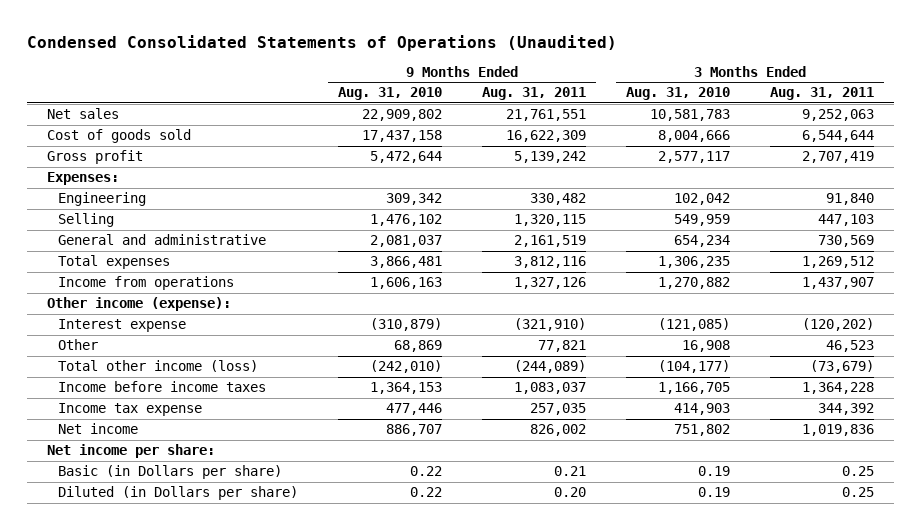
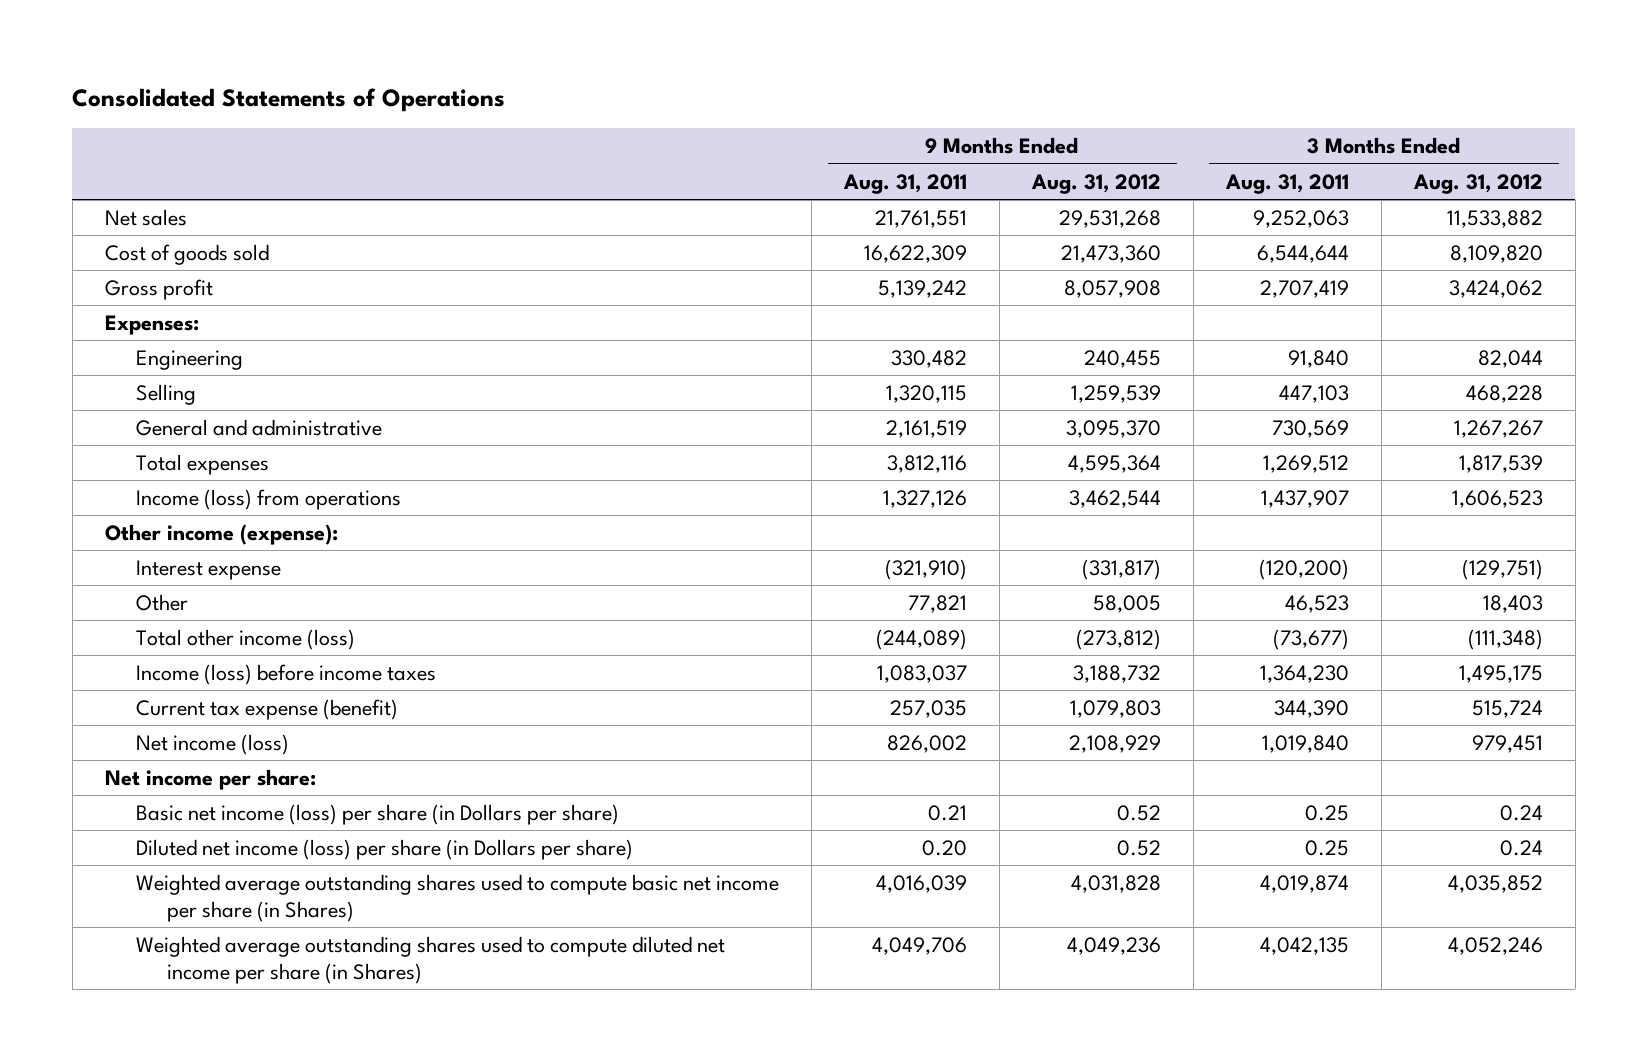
- Condensed Consolidated Statements of Operations (Unaudited)
+ Consolidated Statements of Operations
- | 9 Months Ended Aug. 31, 2010 | 9 Months Ended Aug. 31, 2011 | 3 Months Ended Aug. 31, 2010 | 3 Months Ended Aug. 31, 2011
+ | 9 Months Ended Aug. 31, 2011 | 9 Months Ended Aug. 31, 2012 | 3 Months Ended Aug. 31, 2011 | 3 Months Ended Aug. 31, 2012
- Income from operations | 1,606,163 | 1,327,126 | 1,270,882 | 1,437,907
+ Income (loss) from operations | 1,327,126 | 3,462,544 | 1,437,907 | 1,606,523
- Interest expense | (310,879) | (321,910) | (121,085) | (120,202)
+ Interest expense | (321,910) | (331,817) | (120,200) | (129,751)
- Total other income (loss) | (242,010) | (244,089) | (104,177) | (73,679)
- Income before income taxes | 1,364,153 | 1,083,037 | 1,166,705 | 1,364,228
- Income tax expense | 477,446 | 257,035 | 414,903 | 344,392
- Net income | 886,707 | 826,002 | 751,802 | 1,019,836
+ Total other income (loss) | (244,089) | (273,812) | (73,677) | (111,348)
+ Income (loss) before income taxes | 1,083,037 | 3,188,732 | 1,364,230 | 1,495,175
+ Current tax expense (benefit) | 257,035 | 1,079,803 | 344,390 | 515,724
+ Net income (loss) | 826,002 | 2,108,929 | 1,019,840 | 979,451
- Basic (in Dollars per share) | 0.22 | 0.21 | 0.19 | 0.25
- Diluted (in Dollars per share) | 0.22 | 0.20 | 0.19 | 0.25
+ Basic net income (loss) per share (in Dollars per share) | 0.21 | 0.52 | 0.25 | 0.24
+ Diluted net income (loss) per share (in Dollars per share) | 0.20 | 0.52 | 0.25 | 0.24
+ Weighted average outstanding shares used to compute basic net income per share (in Shares) | 4,016,039 | 4,031,828 | 4,019,874 | 4,035,852
+ Weighted average outstanding shares used to compute diluted net income per share (in Shares) | 4,049,706 | 4,049,236 | 4,042,135 | 4,052,246

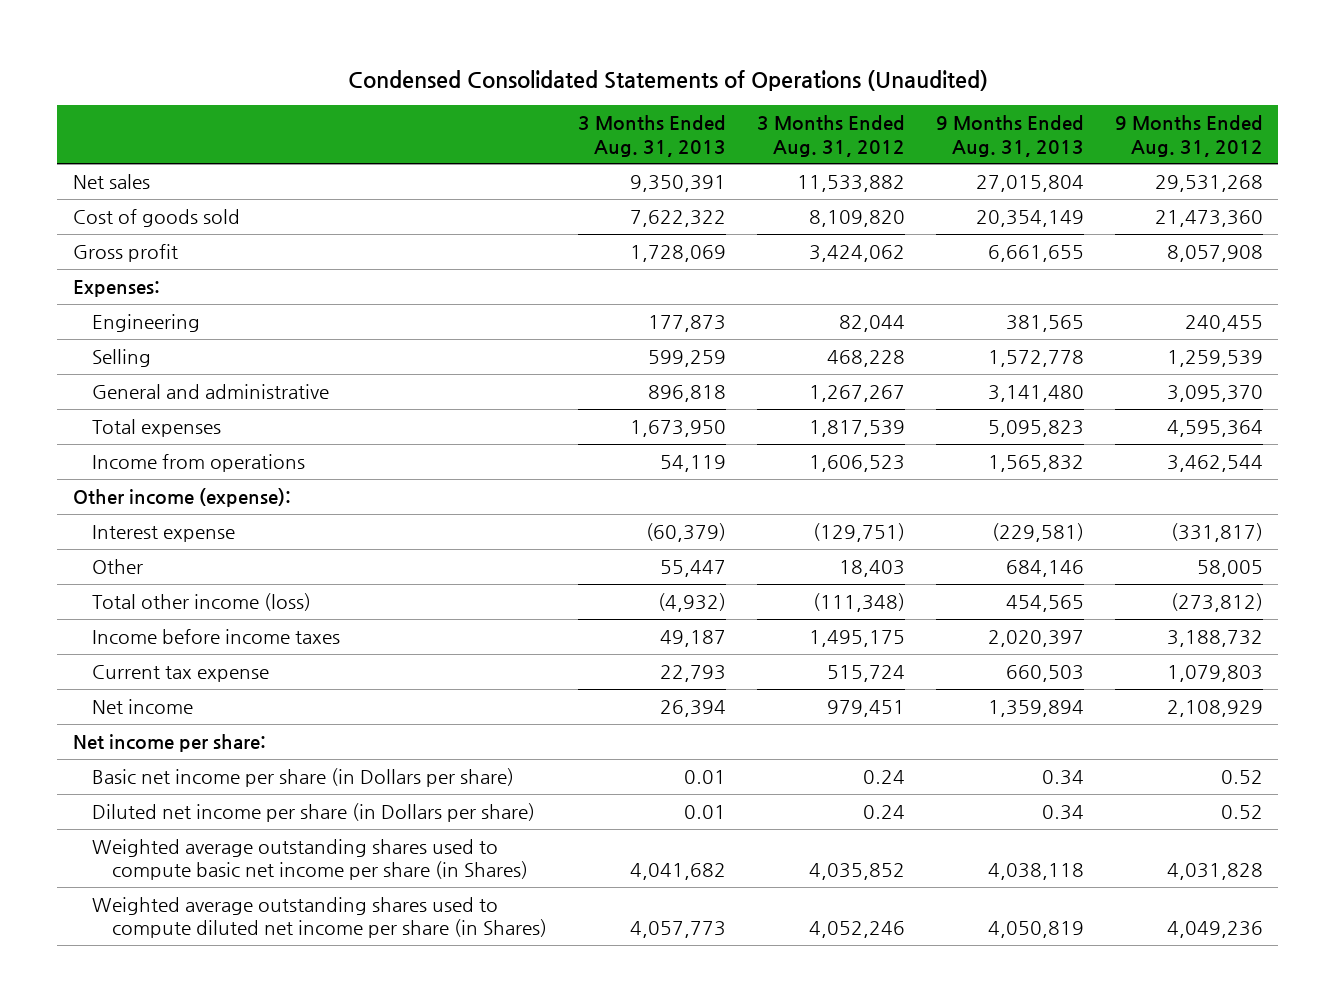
- Consolidated Statements of Operations
+ Condensed Consolidated Statements of Operations (Unaudited)
- | 9 Months Ended Aug. 31, 2011 | 9 Months Ended Aug. 31, 2012 | 3 Months Ended Aug. 31, 2011 | 3 Months Ended Aug. 31, 2012
+ | 3 Months Ended Aug. 31, 2013 | 3 Months Ended Aug. 31, 2012 | 9 Months Ended Aug. 31, 2013 | 9 Months Ended Aug. 31, 2012
- Income (loss) from operations | 1,327,126 | 3,462,544 | 1,437,907 | 1,606,523
+ Income from operations | 54,119 | 1,606,523 | 1,565,832 | 3,462,544
- Income (loss) before income taxes | 1,083,037 | 3,188,732 | 1,364,230 | 1,495,175
- Current tax expense (benefit) | 257,035 | 1,079,803 | 344,390 | 515,724
- Net income (loss) | 826,002 | 2,108,929 | 1,019,840 | 979,451
+ Income before income taxes | 49,187 | 1,495,175 | 2,020,397 | 3,188,732
+ Current tax expense | 22,793 | 515,724 | 660,503 | 1,079,803
+ Net income | 26,394 | 979,451 | 1,359,894 | 2,108,929
- Basic net income (loss) per share (in Dollars per share) | 0.21 | 0.52 | 0.25 | 0.24
- Diluted net income (loss) per share (in Dollars per share) | 0.20 | 0.52 | 0.25 | 0.24
+ Basic net income per share (in Dollars per share) | 0.01 | 0.24 | 0.34 | 0.52
+ Diluted net income per share (in Dollars per share) | 0.01 | 0.24 | 0.34 | 0.52

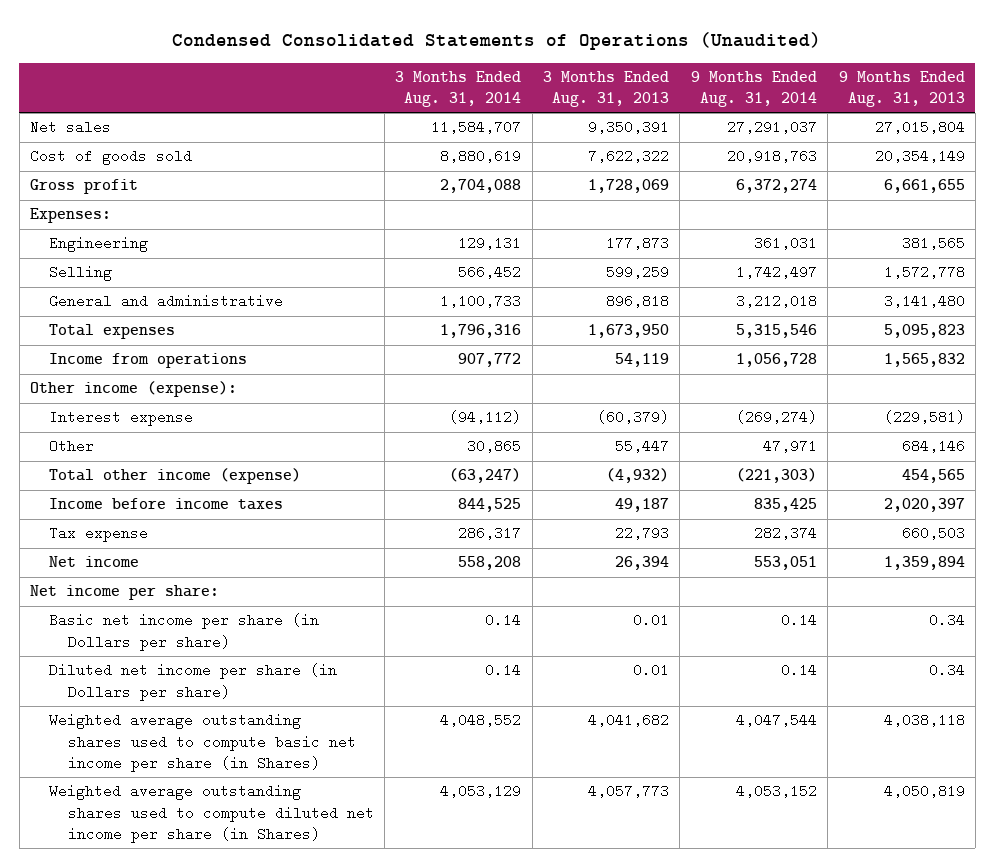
- | 3 Months Ended Aug. 31, 2013 | 3 Months Ended Aug. 31, 2012 | 9 Months Ended Aug. 31, 2013 | 9 Months Ended Aug. 31, 2012
+ | 3 Months Ended Aug. 31, 2014 | 3 Months Ended Aug. 31, 2013 | 9 Months Ended Aug. 31, 2014 | 9 Months Ended Aug. 31, 2013
- Total other income (loss) | (4,932) | (111,348) | 454,565 | (273,812)
+ Total other income (expense) | (63,247) | (4,932) | (221,303) | 454,565
- Current tax expense | 22,793 | 515,724 | 660,503 | 1,079,803
+ Tax expense | 286,317 | 22,793 | 282,374 | 660,503

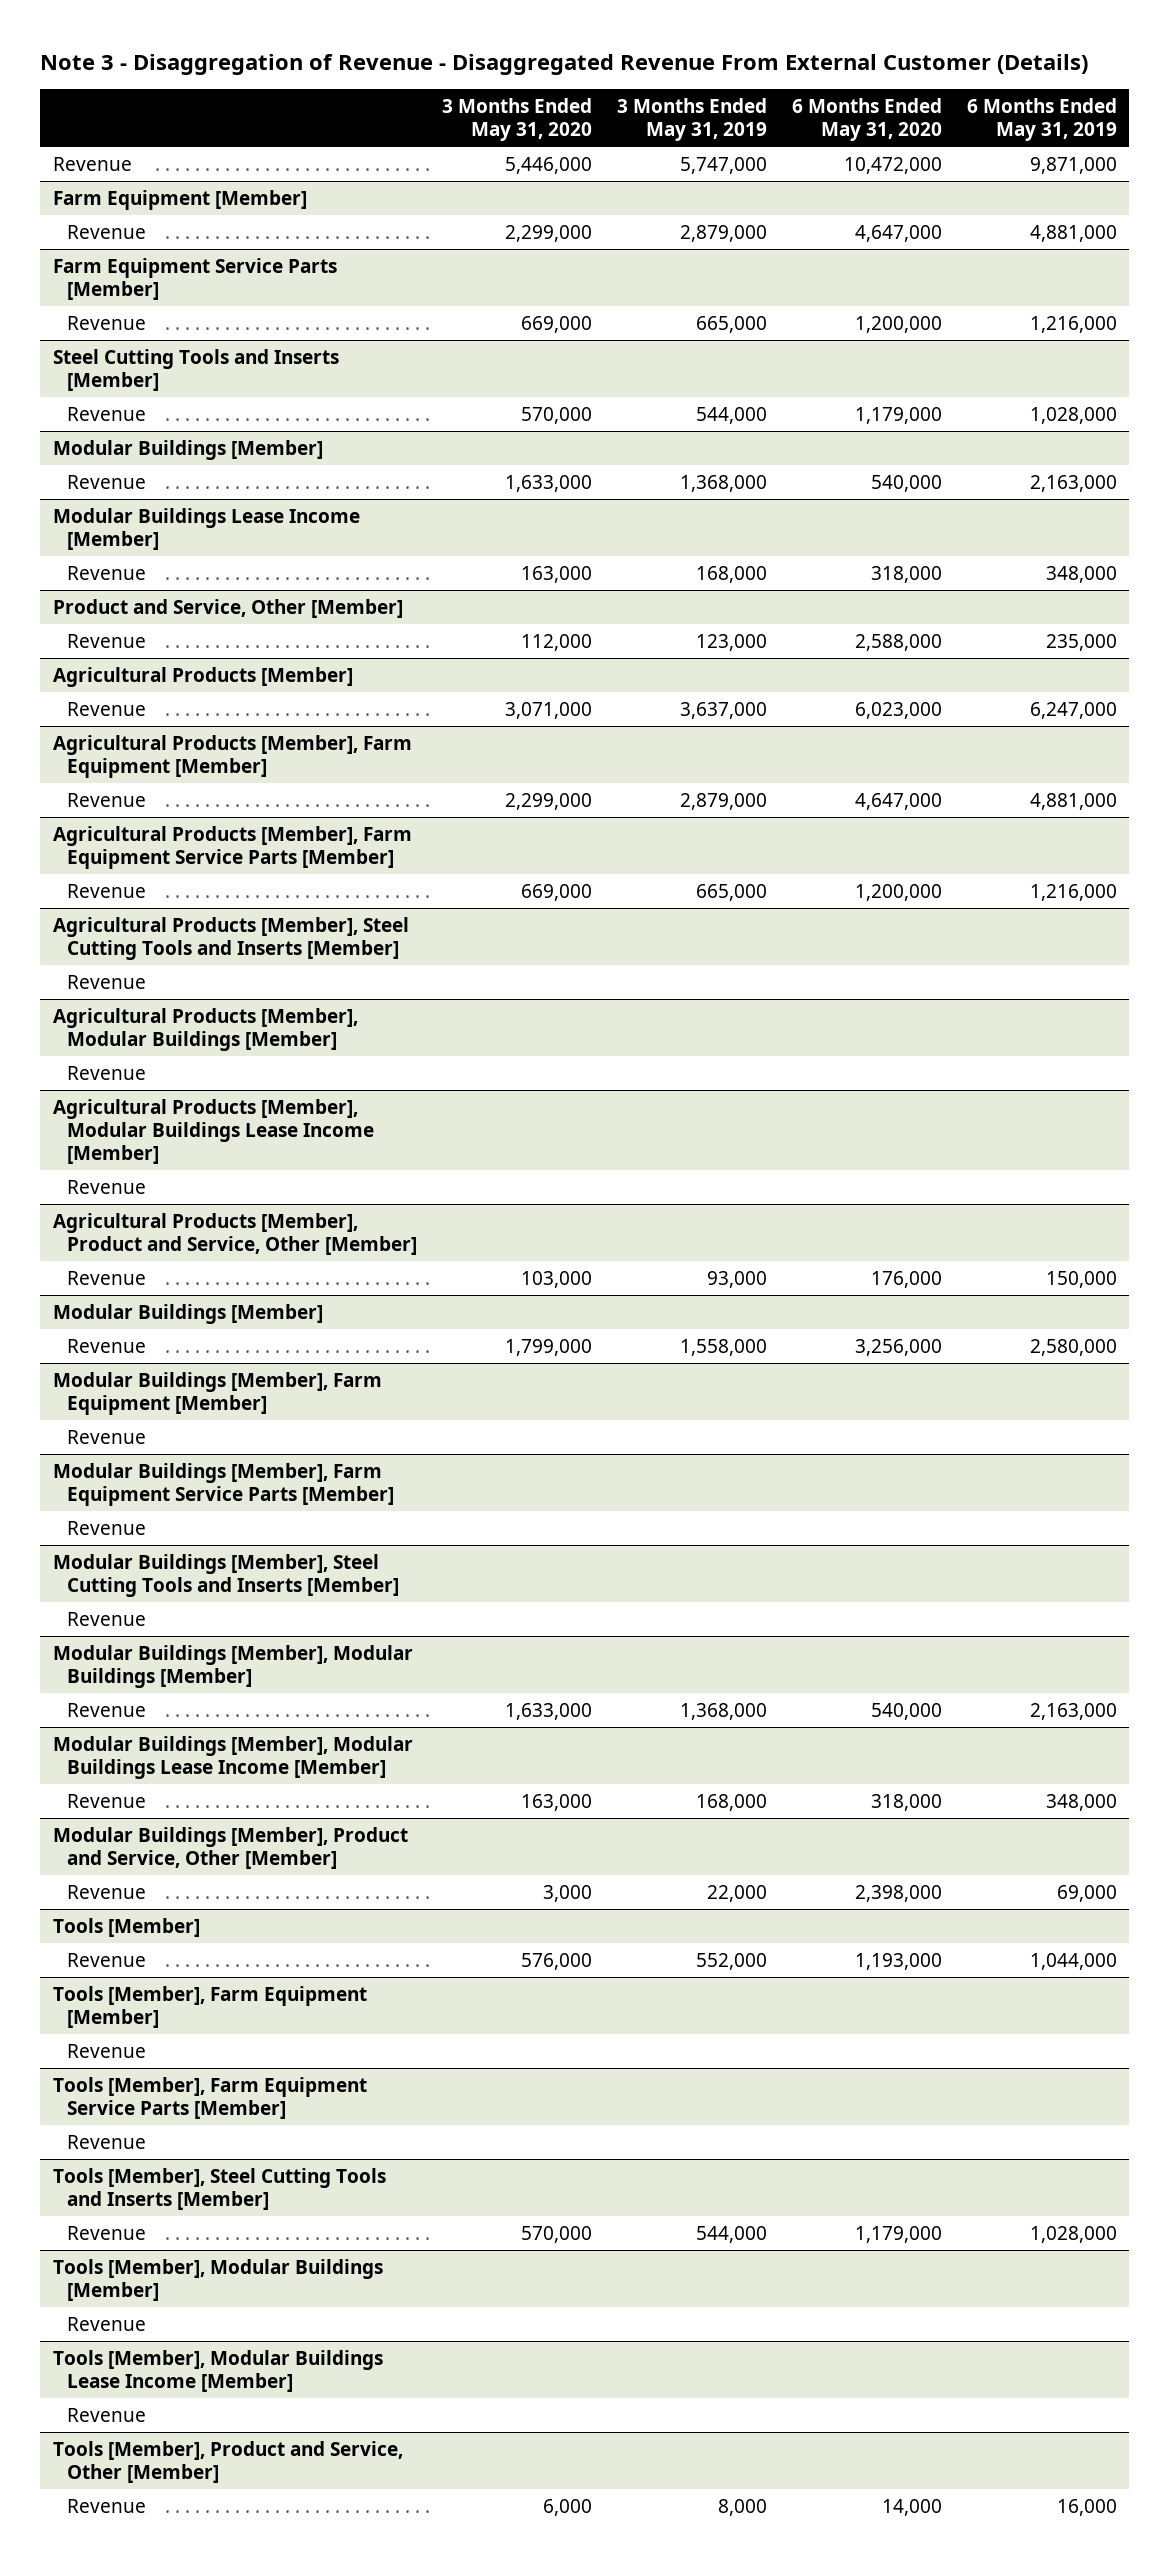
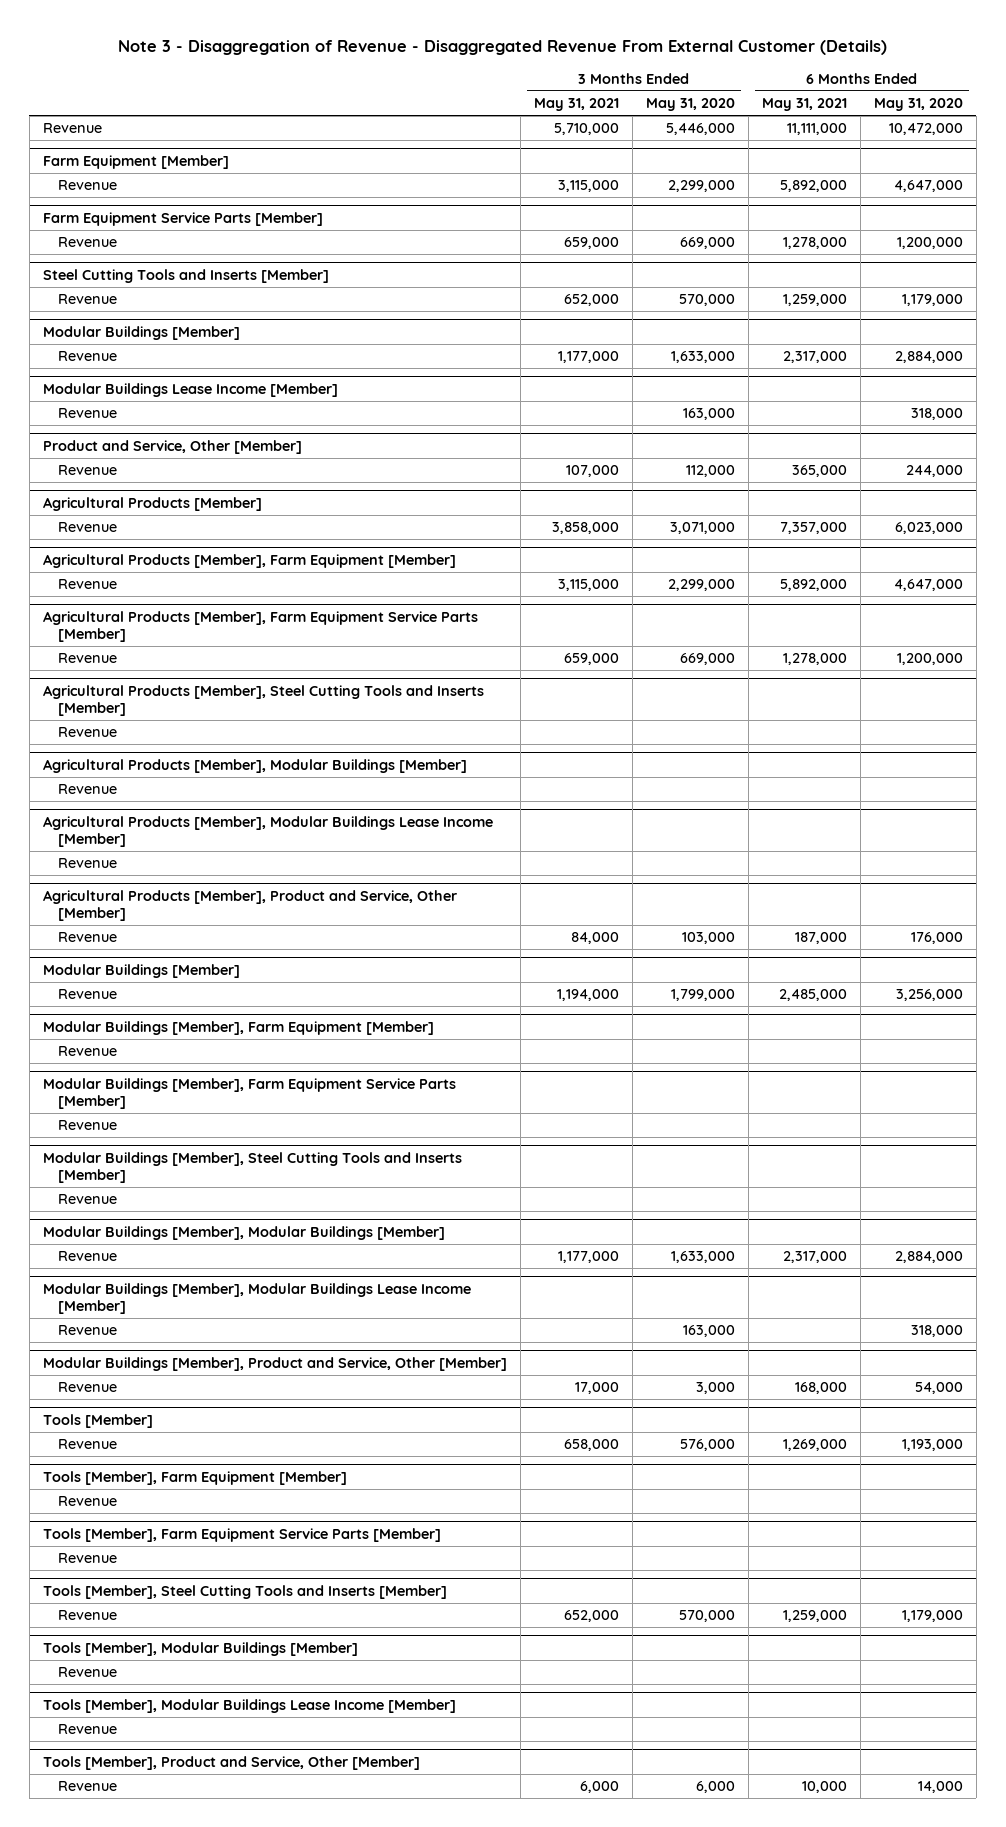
- | 3 Months Ended May 31, 2020 | 3 Months Ended May 31, 2019 | 6 Months Ended May 31, 2020 | 6 Months Ended May 31, 2019
+ | 3 Months Ended May 31, 2021 | 3 Months Ended May 31, 2020 | 6 Months Ended May 31, 2021 | 6 Months Ended May 31, 2020
@ Modular Buildings [Member]
- Revenue | 1,633,000 | 1,368,000 | 540,000 | 2,163,000
+ Revenue | 1,177,000 | 1,633,000 | 2,317,000 | 2,884,000
@ Product and Service, Other [Member]
- Revenue | 112,000 | 123,000 | 2,588,000 | 235,000
+ Revenue | 107,000 | 112,000 | 365,000 | 244,000
@ Modular Buildings [Member], Modular Buildings [Member]
- Revenue | 1,633,000 | 1,368,000 | 540,000 | 2,163,000
+ Revenue | 1,177,000 | 1,633,000 | 2,317,000 | 2,884,000
@ Modular Buildings [Member], Product and Service, Other [Member]
- Revenue | 3,000 | 22,000 | 2,398,000 | 69,000
+ Revenue | 17,000 | 3,000 | 168,000 | 54,000

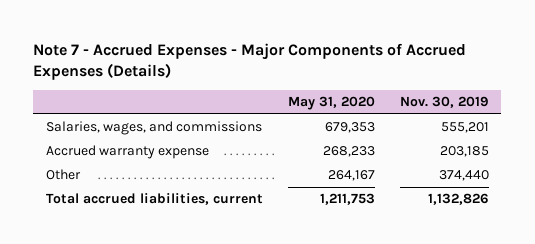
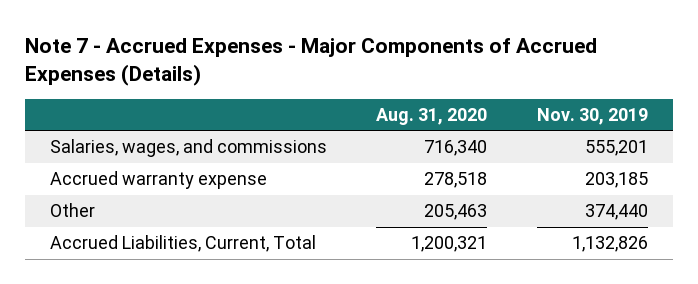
- | May 31, 2020 | Nov. 30, 2019
+ | Aug. 31, 2020 | Nov. 30, 2019
- Total accrued liabilities, current | 1,211,753 | 1,132,826
+ Accrued Liabilities, Current, Total | 1,200,321 | 1,132,826

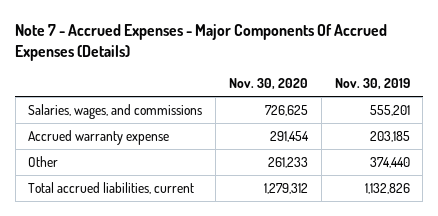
- Note 7 - Accrued Expenses - Major Components of Accrued Expenses (Details)
+ Note 7 - Accrued Expenses - Major Components Of Accrued Expenses (Details)
- | Aug. 31, 2020 | Nov. 30, 2019
+ | Nov. 30, 2020 | Nov. 30, 2019
- Accrued Liabilities, Current, Total | 1,200,321 | 1,132,826
+ Total accrued liabilities, current | 1,279,312 | 1,132,826

